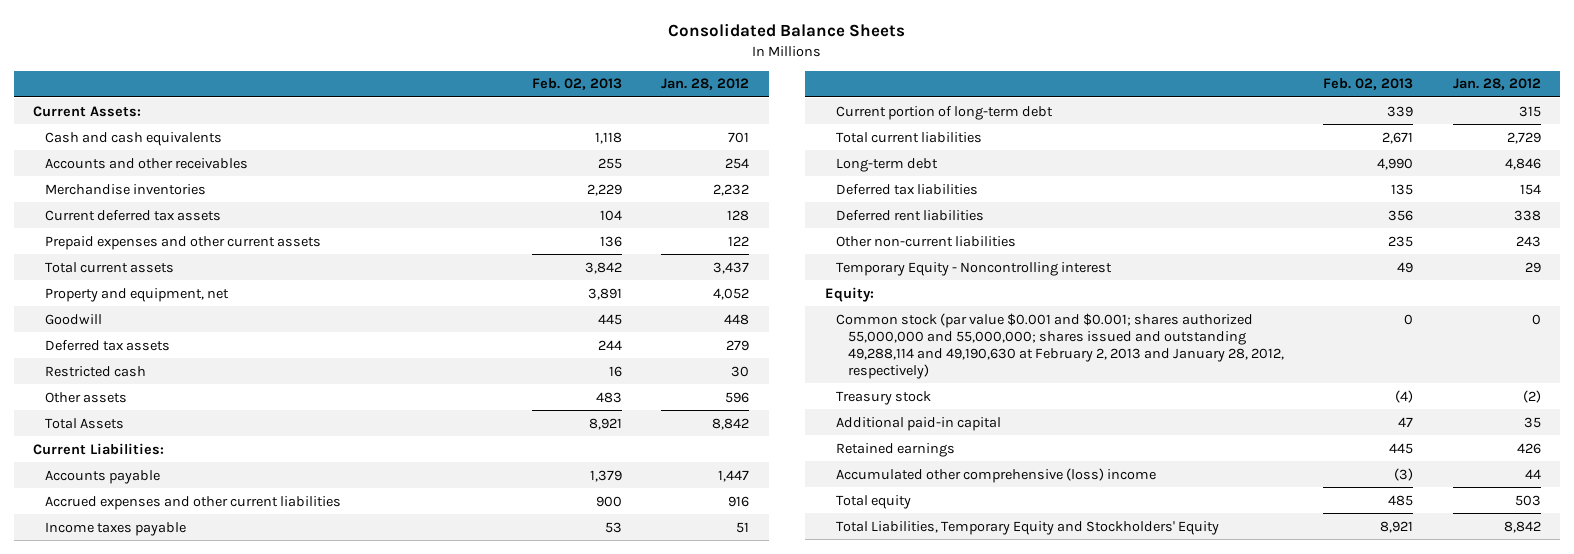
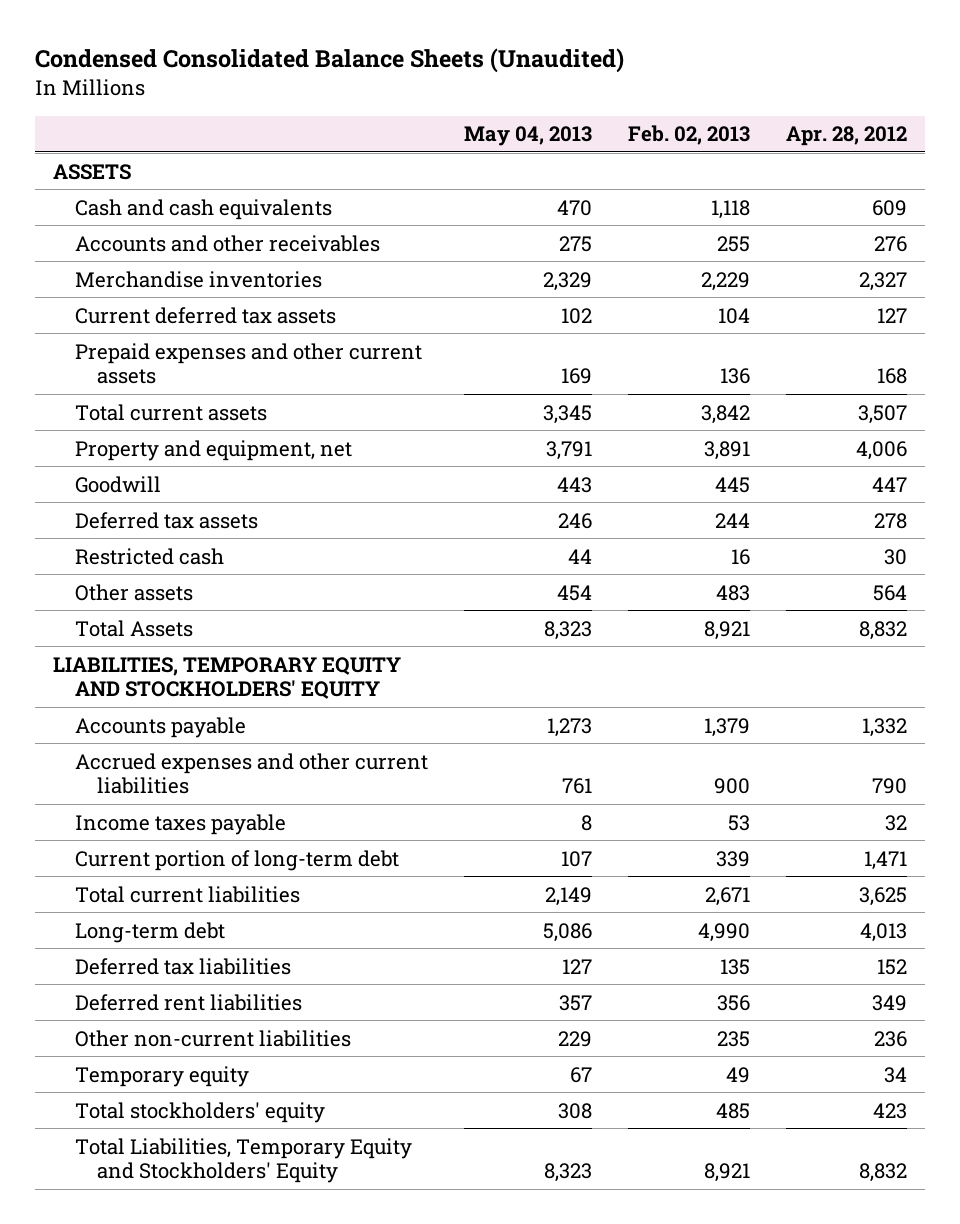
- Consolidated Balance Sheets
+ Condensed Consolidated Balance Sheets (Unaudited)
- | Feb. 02, 2013 | Jan. 28, 2012
+ | May 04, 2013 | Feb. 02, 2013 | Apr. 28, 2012
- Current Assets:
+ ASSETS
- Current Liabilities:
+ LIABILITIES, TEMPORARY EQUITY AND STOCKHOLDERS' EQUITY
- Temporary Equity - Noncontrolling interest | 49 | 29
- Equity:
- Common stock (par value $0.001 and $0.001; shares authorized 55,000,000 and 55,000,000; shares issued and outstanding 49,288,114 and 49,190,630 at February 2, 2013 and January 28, 2012, respectively) | 0 | 0
- Treasury stock | (4) | (2)
- Additional paid-in capital | 47 | 35
- Retained earnings | 445 | 426
- Accumulated other comprehensive (loss) income | (3) | 44
- Total equity | 485 | 503
+ Temporary equity | 67 | 49 | 34
+ Total stockholders' equity | 308 | 485 | 423

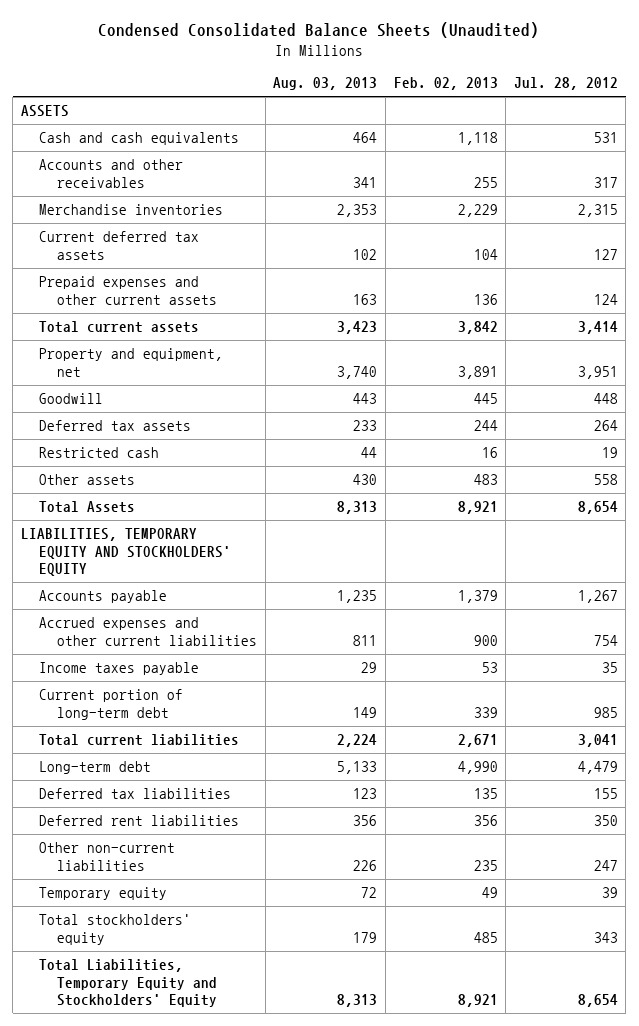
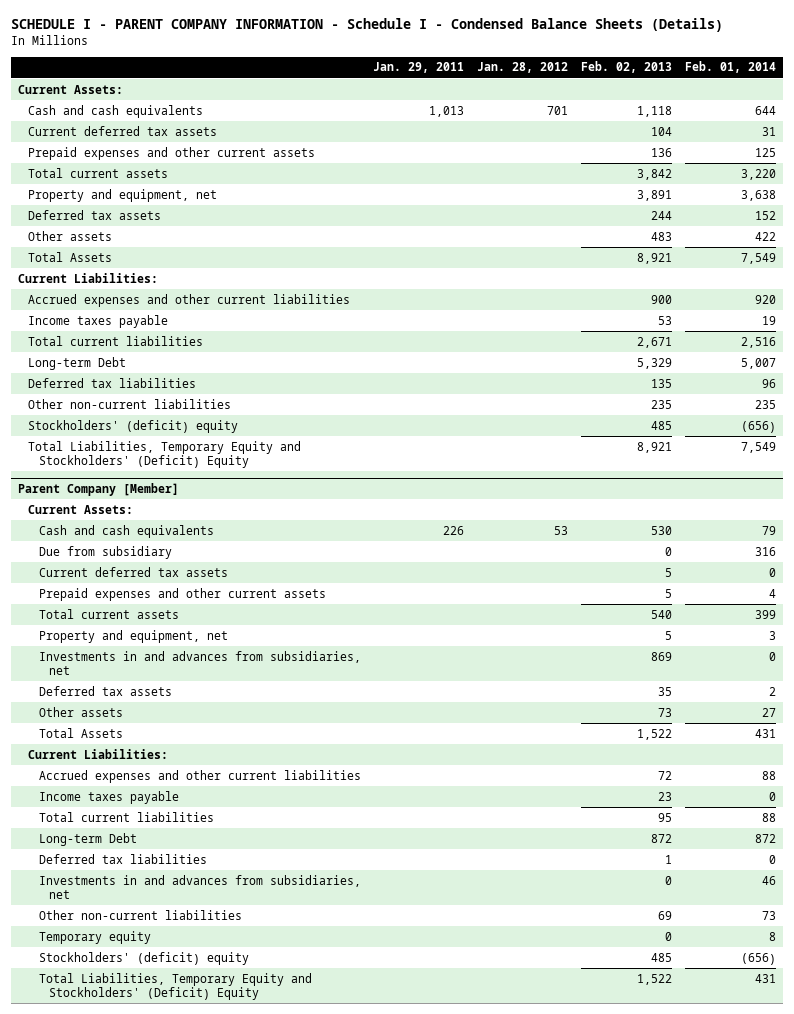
- Condensed Consolidated Balance Sheets (Unaudited)
+ SCHEDULE I - PARENT COMPANY INFORMATION - Schedule I - Condensed Balance Sheets (Details)
- | Aug. 03, 2013 | Feb. 02, 2013 | Jul. 28, 2012
+ | Jan. 29, 2011 | Jan. 28, 2012 | Feb. 02, 2013 | Feb. 01, 2014
- ASSETS
+ Current Assets:
- Accounts and other receivables | 341 | 255 | 317
- Merchandise inventories | 2,353 | 2,229 | 2,315
- Goodwill | 443 | 445 | 448
- Restricted cash | 44 | 16 | 19
- LIABILITIES, TEMPORARY EQUITY AND STOCKHOLDERS' EQUITY
- Accounts payable | 1,235 | 1,379 | 1,267
+ Current Liabilities:
- Current portion of long-term debt | 149 | 339 | 985
- Long-term debt | 5,133 | 4,990 | 4,479
+ Long-term Debt | | | 5,329 | 5,007
- Deferred rent liabilities | 356 | 356 | 350
- Temporary equity | 72 | 49 | 39
- Total stockholders' equity | 179 | 485 | 343
- Total Liabilities, Temporary Equity and Stockholders' Equity | 8,313 | 8,921 | 8,654
+ Stockholders' (deficit) equity | | | 485 | (656)
+ Total Liabilities, Temporary Equity and Stockholders' (Deficit) Equity | | | 8,921 | 7,549
+ Parent Company [Member]
+ Current Assets:
+ Cash and cash equivalents | 226 | 53 | 530 | 79
+ Due from subsidiary | | | 0 | 316
+ Current deferred tax assets | | | 5 | 0
+ Prepaid expenses and other current assets | | | 5 | 4
+ Total current assets | | | 540 | 399
+ Property and equipment, net | | | 5 | 3
+ Investments in and advances from subsidiaries, net | | | 869 | 0
+ Deferred tax assets | | | 35 | 2
+ Other assets | | | 73 | 27
+ Total Assets | | | 1,522 | 431
+ Current Liabilities:
+ Accrued expenses and other current liabilities | | | 72 | 88
+ Income taxes payable | | | 23 | 0
+ Total current liabilities | | | 95 | 88
+ Long-term Debt | | | 872 | 872
+ Deferred tax liabilities | | | 1 | 0
+ Investments in and advances from subsidiaries, net | | | 0 | 46
+ Other non-current liabilities | | | 69 | 73
+ Temporary equity | | | 0 | 8
+ Stockholders' (deficit) equity | | | 485 | (656)
+ Total Liabilities, Temporary Equity and Stockholders' (Deficit) Equity | | | 1,522 | 431

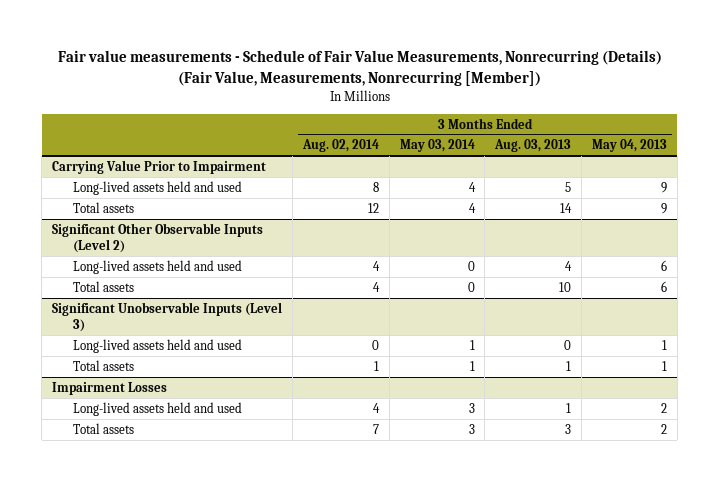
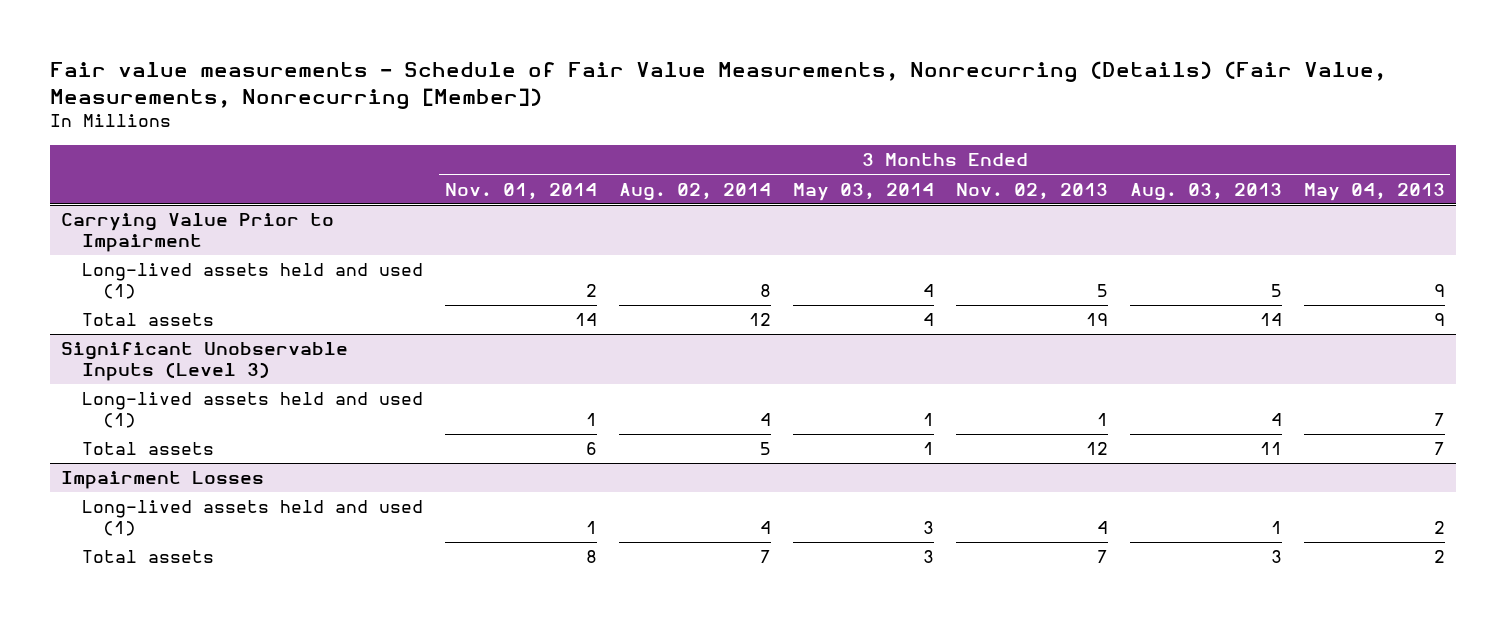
- | 3 Months Ended Aug. 02, 2014 | 3 Months Ended May 03, 2014 | 3 Months Ended Aug. 03, 2013 | 3 Months Ended May 04, 2013
+ | 3 Months Ended Nov. 01, 2014 | 3 Months Ended Aug. 02, 2014 | 3 Months Ended May 03, 2014 | 3 Months Ended Nov. 02, 2013 | 3 Months Ended Aug. 03, 2013 | 3 Months Ended May 04, 2013
@ Carrying Value Prior to Impairment
- Long-lived assets held and used | 8 | 4 | 5 | 9
+ Long-lived assets held and used (1) | 2 | 8 | 4 | 5 | 5 | 9
- Significant Other Observable Inputs (Level 2)
- Long-lived assets held and used | 4 | 0 | 4 | 6
- Total assets | 4 | 0 | 10 | 6
@ Significant Unobservable Inputs (Level 3)
- Long-lived assets held and used | 0 | 1 | 0 | 1
- Total assets | 1 | 1 | 1 | 1
+ Long-lived assets held and used (1) | 1 | 4 | 1 | 1 | 4 | 7
+ Total assets | 6 | 5 | 1 | 12 | 11 | 7
@ Impairment Losses
- Long-lived assets held and used | 4 | 3 | 1 | 2
+ Long-lived assets held and used (1) | 1 | 4 | 3 | 4 | 1 | 2

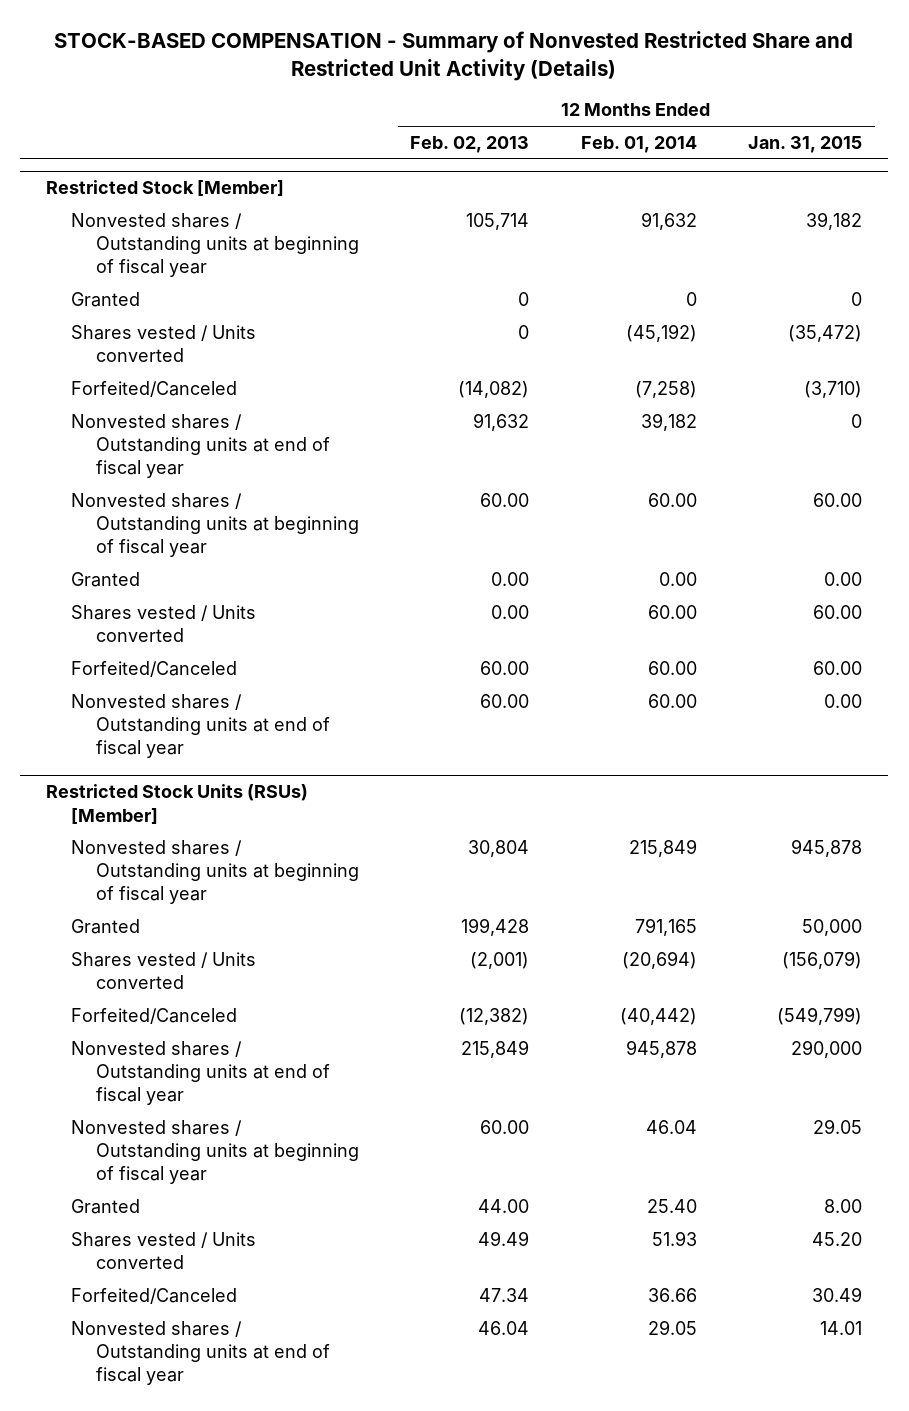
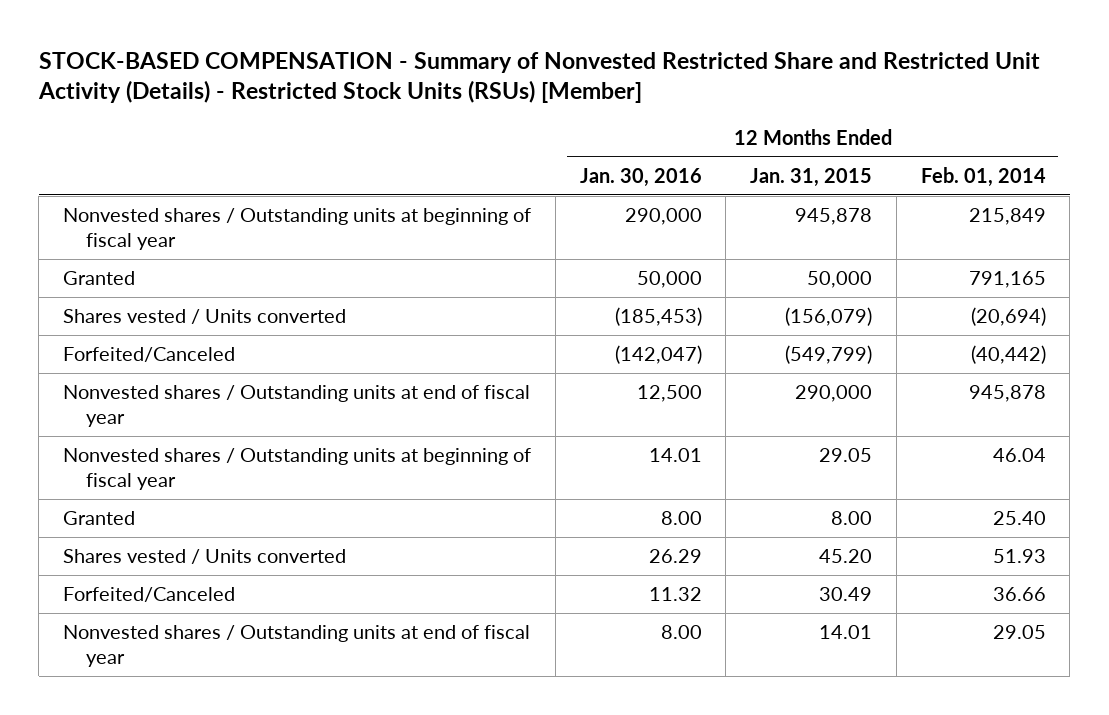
- STOCK-BASED COMPENSATION - Summary of Nonvested Restricted Share and Restricted Unit Activity (Details)
+ STOCK-BASED COMPENSATION - Summary of Nonvested Restricted Share and Restricted Unit Activity (Details) - Restricted Stock Units (RSUs) [Member]
- | 12 Months Ended Feb. 02, 2013 | 12 Months Ended Feb. 01, 2014 | 12 Months Ended Jan. 31, 2015
+ | 12 Months Ended Jan. 30, 2016 | 12 Months Ended Jan. 31, 2015 | 12 Months Ended Feb. 01, 2014
- Restricted Stock [Member]
- Nonvested shares / Outstanding units at beginning of fiscal year | 105,714 | 91,632 | 39,182
- Granted | 0 | 0 | 0
- Shares vested / Units converted | 0 | (45,192) | (35,472)
- Forfeited/Canceled | (14,082) | (7,258) | (3,710)
- Nonvested shares / Outstanding units at end of fiscal year | 91,632 | 39,182 | 0
- Nonvested shares / Outstanding units at beginning of fiscal year | 60.00 | 60.00 | 60.00
- Granted | 0.00 | 0.00 | 0.00
- Shares vested / Units converted | 0.00 | 60.00 | 60.00
- Forfeited/Canceled | 60.00 | 60.00 | 60.00
- Nonvested shares / Outstanding units at end of fiscal year | 60.00 | 60.00 | 0.00
- Restricted Stock Units (RSUs) [Member]

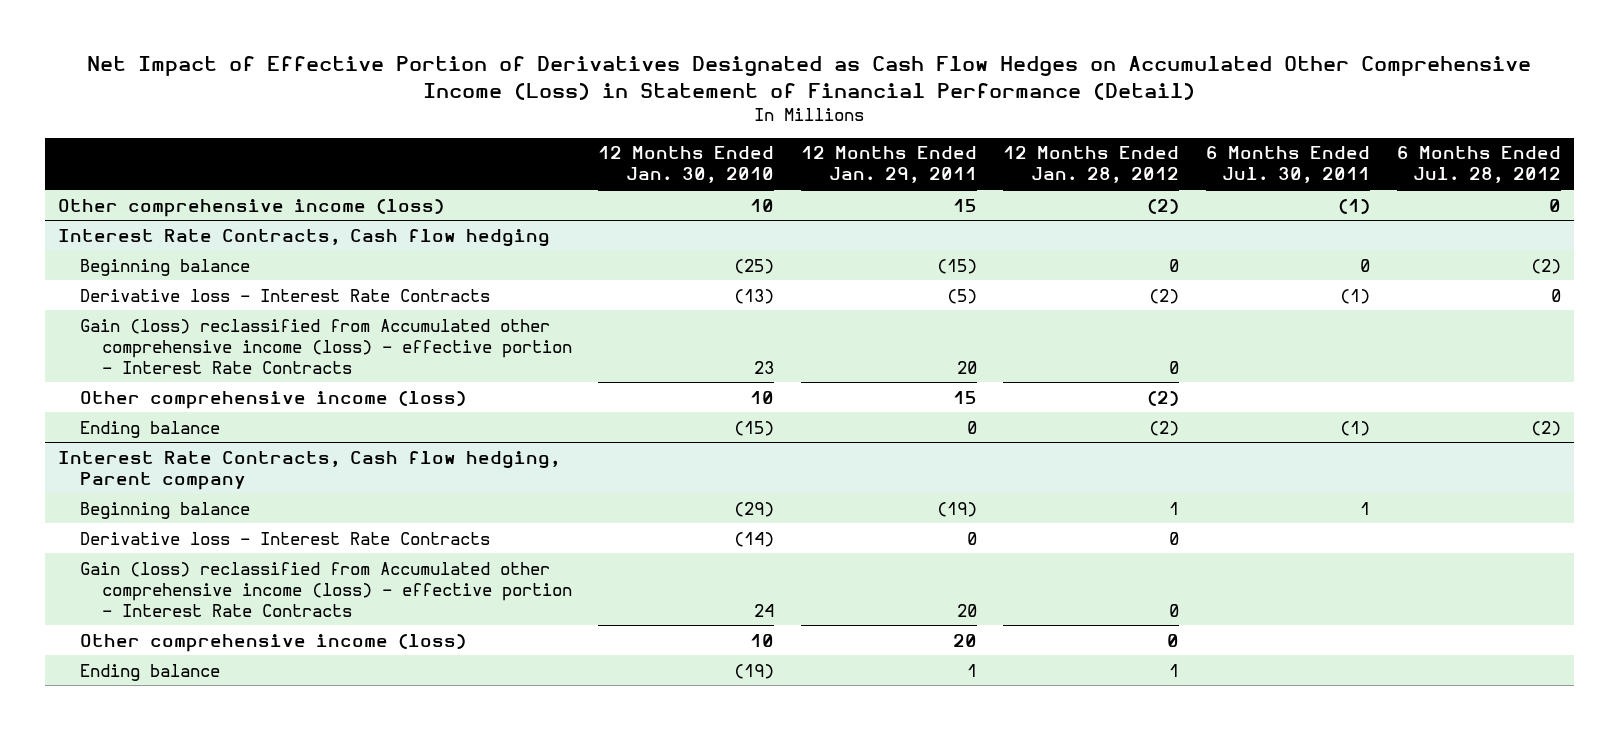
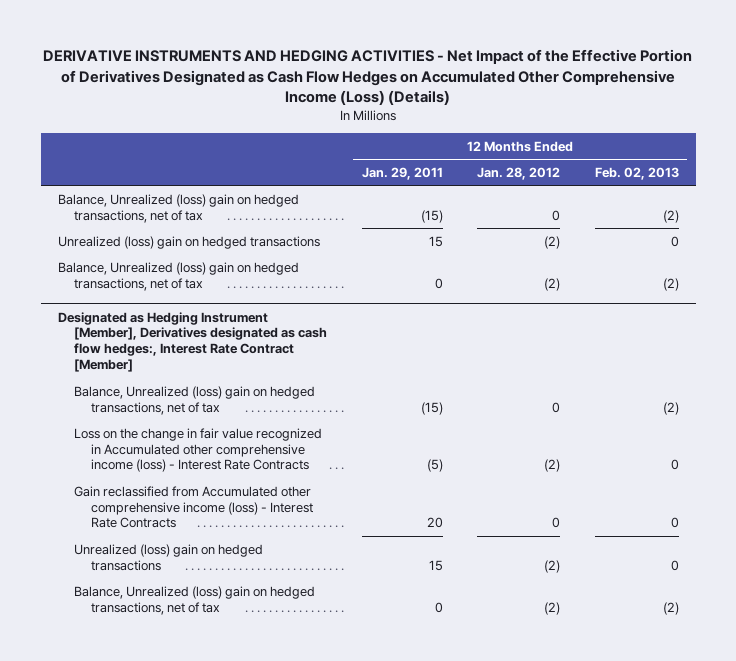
- Net Impact of Effective Portion of Derivatives Designated as Cash Flow Hedges on Accumulated Other Comprehensive Income (Loss) in Statement of Financial Performance (Detail)
+ DERIVATIVE INSTRUMENTS AND HEDGING ACTIVITIES - Net Impact of the Effective Portion of Derivatives Designated as Cash Flow Hedges on Accumulated Other Comprehensive Income (Loss) (Details)
- | 12 Months Ended Jan. 30, 2010 | 12 Months Ended Jan. 29, 2011 | 12 Months Ended Jan. 28, 2012 | 6 Months Ended Jul. 30, 2011 | 6 Months Ended Jul. 28, 2012
+ | 12 Months Ended Jan. 29, 2011 | 12 Months Ended Jan. 28, 2012 | 12 Months Ended Feb. 02, 2013
- Other comprehensive income (loss) | 10 | 15 | (2) | (1) | 0
- Interest Rate Contracts, Cash flow hedging
- Beginning balance | (25) | (15) | 0 | 0 | (2)
- Derivative loss - Interest Rate Contracts | (13) | (5) | (2) | (1) | 0
- Gain (loss) reclassified from Accumulated other comprehensive income (loss) - effective portion - Interest Rate Contracts | 23 | 20 | 0 | |
- Other comprehensive income (loss) | 10 | 15 | (2) | |
- Ending balance | (15) | 0 | (2) | (1) | (2)
- Interest Rate Contracts, Cash flow hedging, Parent company
- Beginning balance | (29) | (19) | 1 | 1 |
- Derivative loss - Interest Rate Contracts | (14) | 0 | 0 | |
- Gain (loss) reclassified from Accumulated other comprehensive income (loss) - effective portion - Interest Rate Contracts | 24 | 20 | 0 | |
- Other comprehensive income (loss) | 10 | 20 | 0 | |
- Ending balance | (19) | 1 | 1 | |
+ Balance, Unrealized (loss) gain on hedged transactions, net of tax | (15) | 0 | (2)
+ Unrealized (loss) gain on hedged transactions | 15 | (2) | 0
+ Balance, Unrealized (loss) gain on hedged transactions, net of tax | 0 | (2) | (2)
+ Designated as Hedging Instrument [Member], Derivatives designated as cash flow hedges:, Interest Rate Contract [Member]
+ Balance, Unrealized (loss) gain on hedged transactions, net of tax | (15) | 0 | (2)
+ Loss on the change in fair value recognized in Accumulated other comprehensive income (loss) - Interest Rate Contracts | (5) | (2) | 0
+ Gain reclassified from Accumulated other comprehensive income (loss) - Interest Rate Contracts | 20 | 0 | 0
+ Unrealized (loss) gain on hedged transactions | 15 | (2) | 0
+ Balance, Unrealized (loss) gain on hedged transactions, net of tax | 0 | (2) | (2)

